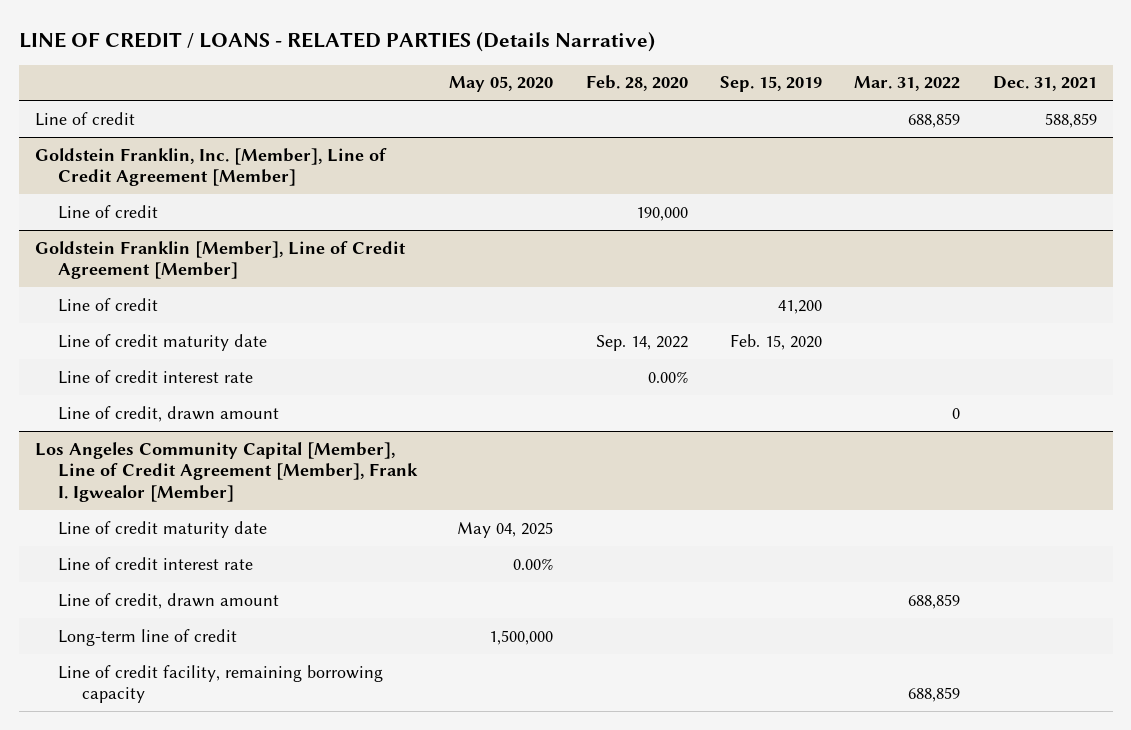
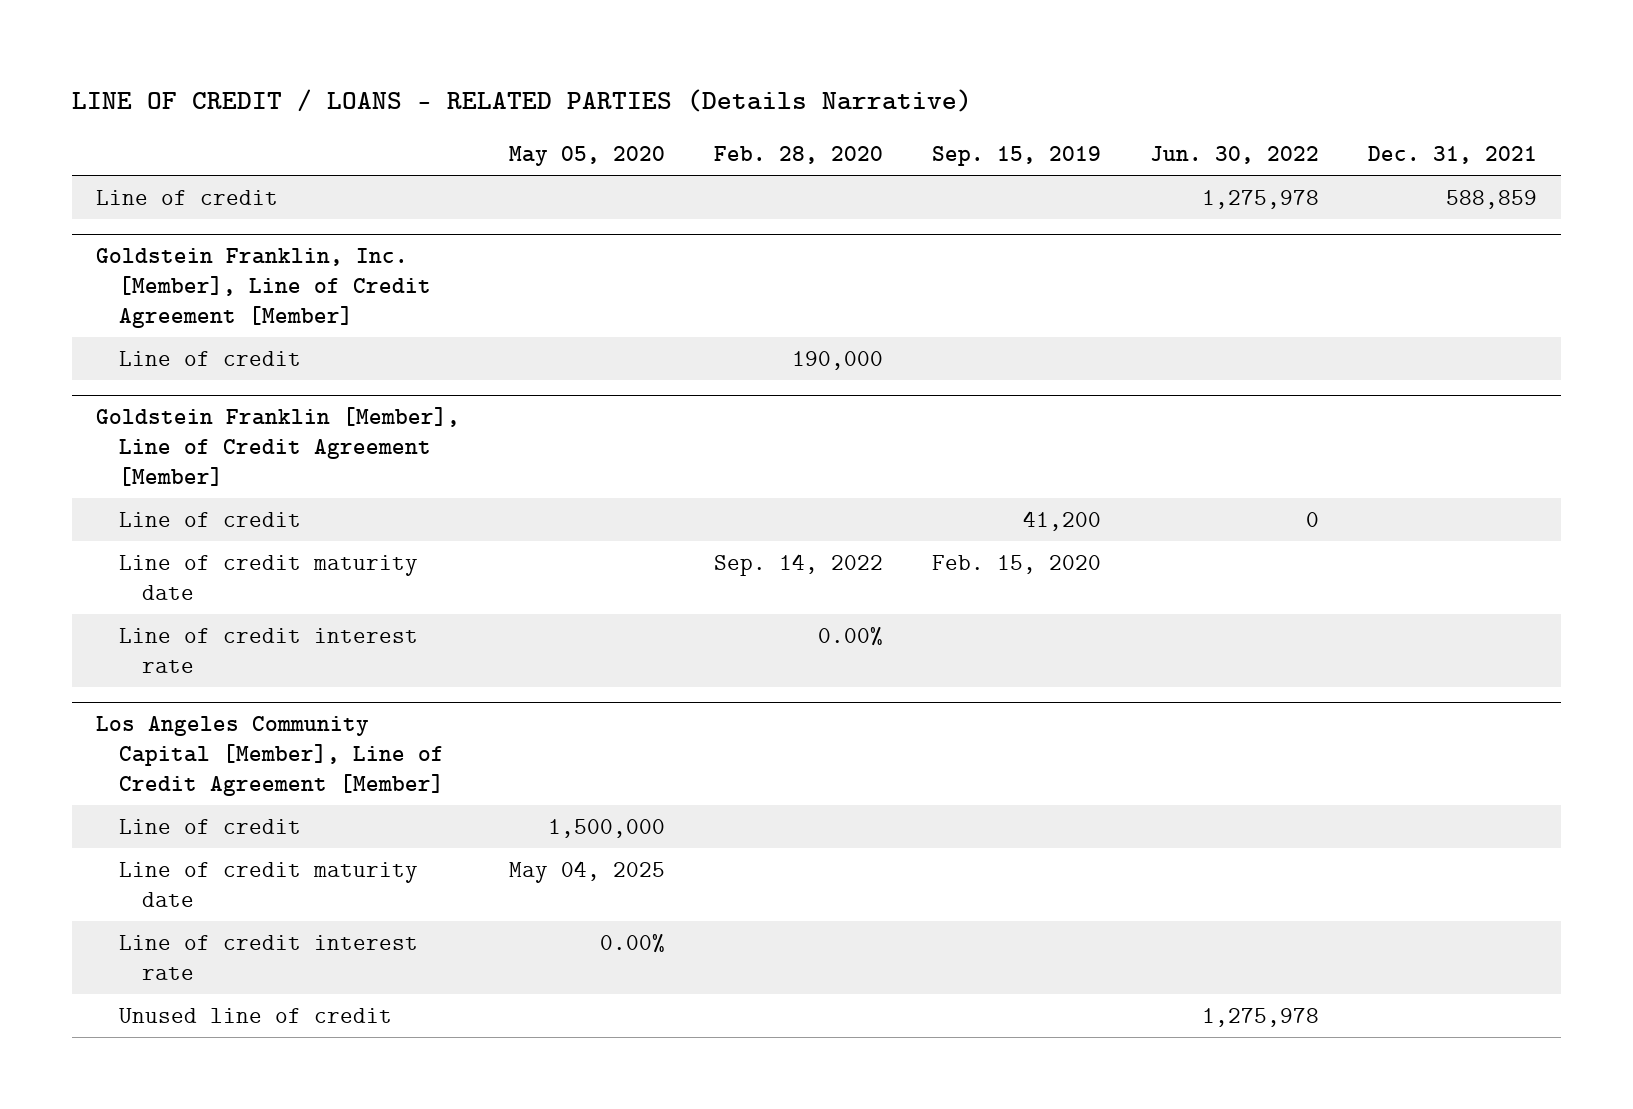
- | May 05, 2020 | Feb. 28, 2020 | Sep. 15, 2019 | Mar. 31, 2022 | Dec. 31, 2021
+ | May 05, 2020 | Feb. 28, 2020 | Sep. 15, 2019 | Jun. 30, 2022 | Dec. 31, 2021
@ Goldstein Franklin [Member], Line of Credit Agreement [Member]
- Line of credit, drawn amount | | | | 0 |
- Los Angeles Community Capital [Member], Line of Credit Agreement [Member], Frank I. Igwealor [Member]
+ Los Angeles Community Capital [Member], Line of Credit Agreement [Member]
+ Line of credit | 1,500,000 | | | |
- Line of credit, drawn amount | | | | 688,859 |
- Long-term line of credit | 1,500,000 | | | |
- Line of credit facility, remaining borrowing capacity | | | | 688,859 |
+ Unused line of credit | | | | 1,275,978 |

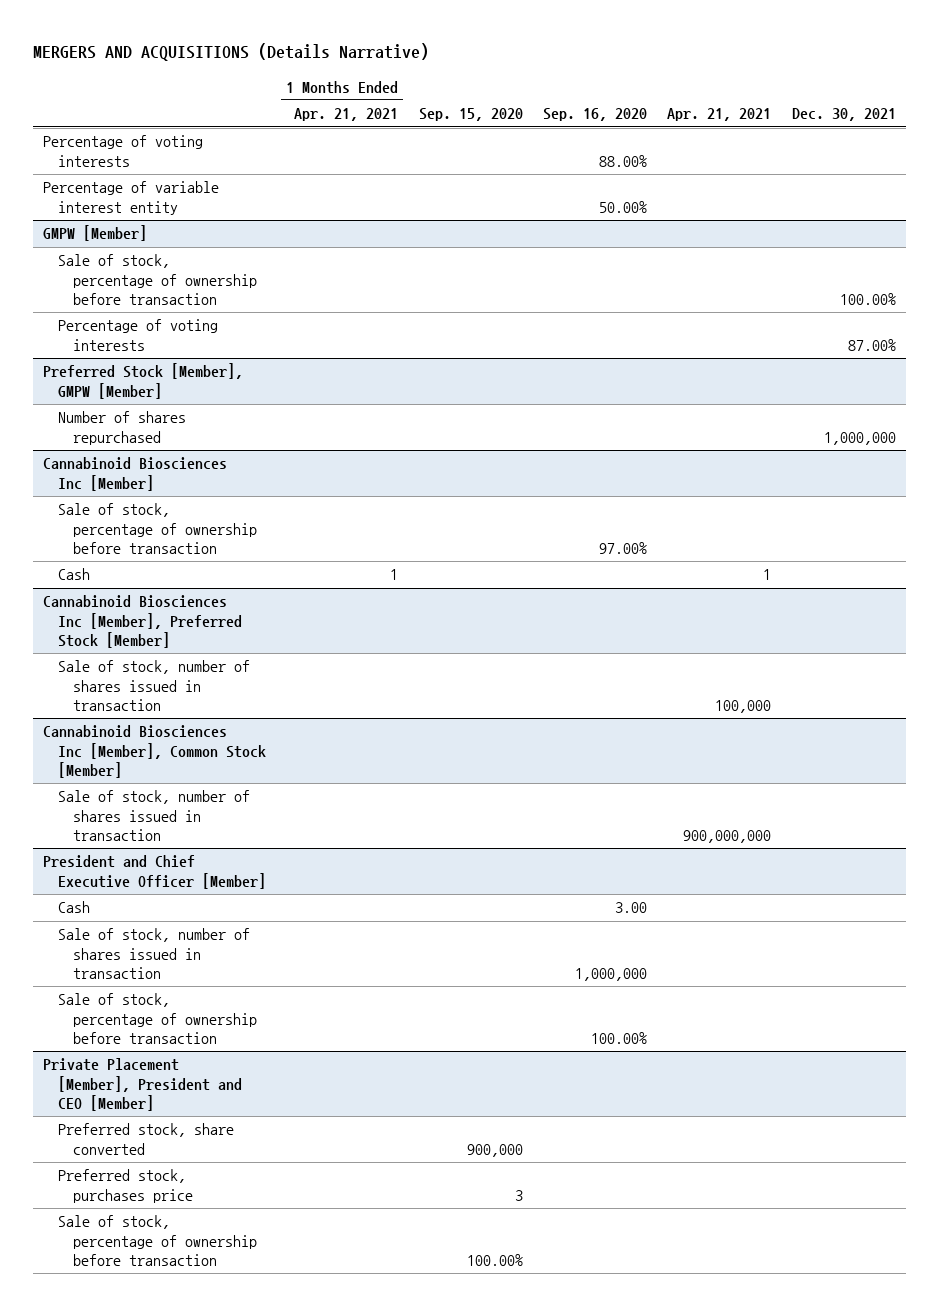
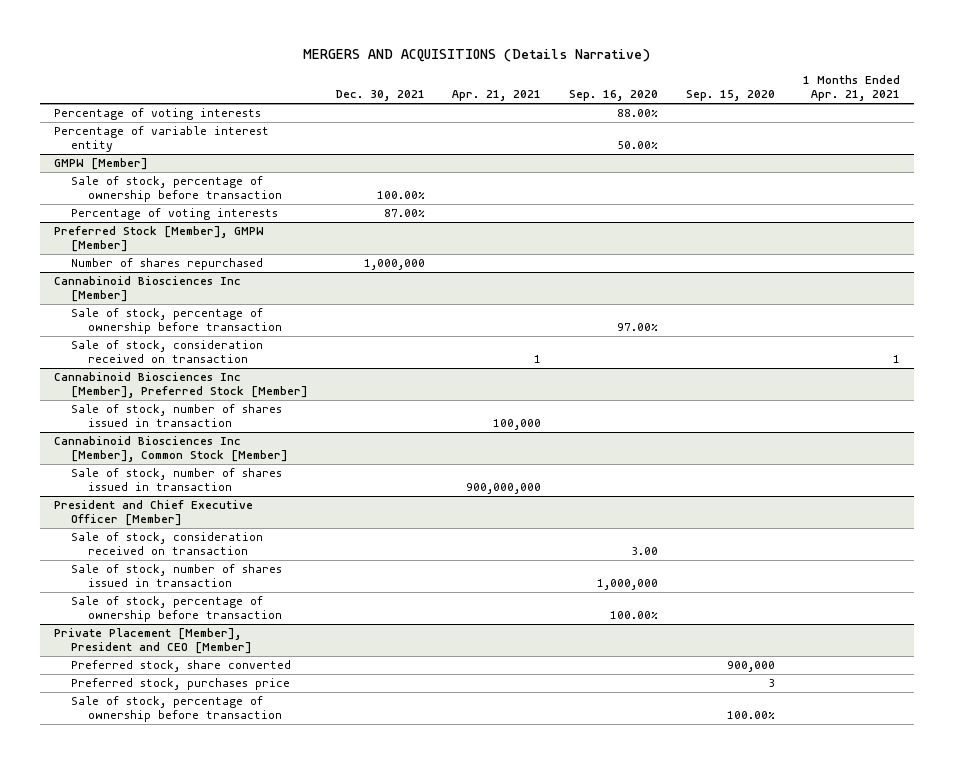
- | 1 Months Ended Apr. 21, 2021 | Sep. 15, 2020 | Sep. 16, 2020 | Apr. 21, 2021 | Dec. 30, 2021
+ | Dec. 30, 2021 | Apr. 21, 2021 | Sep. 16, 2020 | Sep. 15, 2020 | 1 Months Ended Apr. 21, 2021
@ Cannabinoid Biosciences Inc [Member]
- Cash | 1 | | | 1 |
+ Sale of stock, consideration received on transaction | | 1 | | | 1
@ President and Chief Executive Officer [Member]
- Cash | | | 3.00 | |
+ Sale of stock, consideration received on transaction | | | 3.00 | |

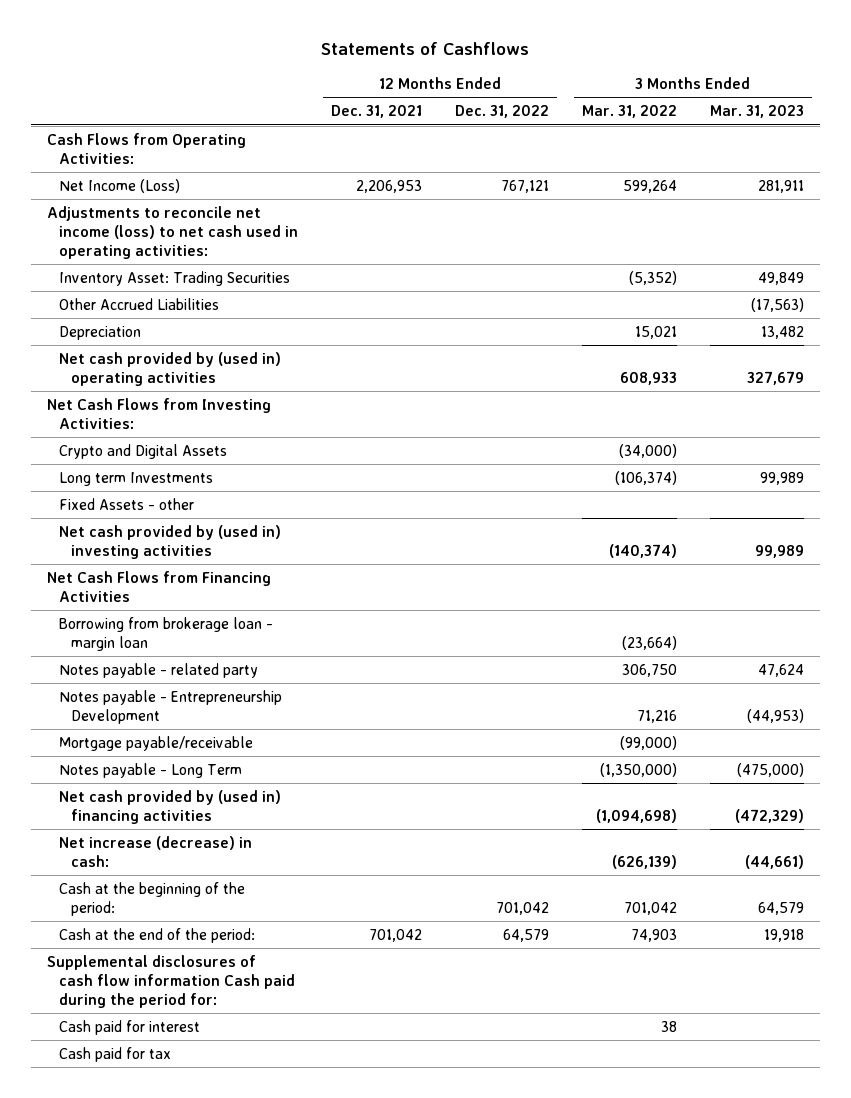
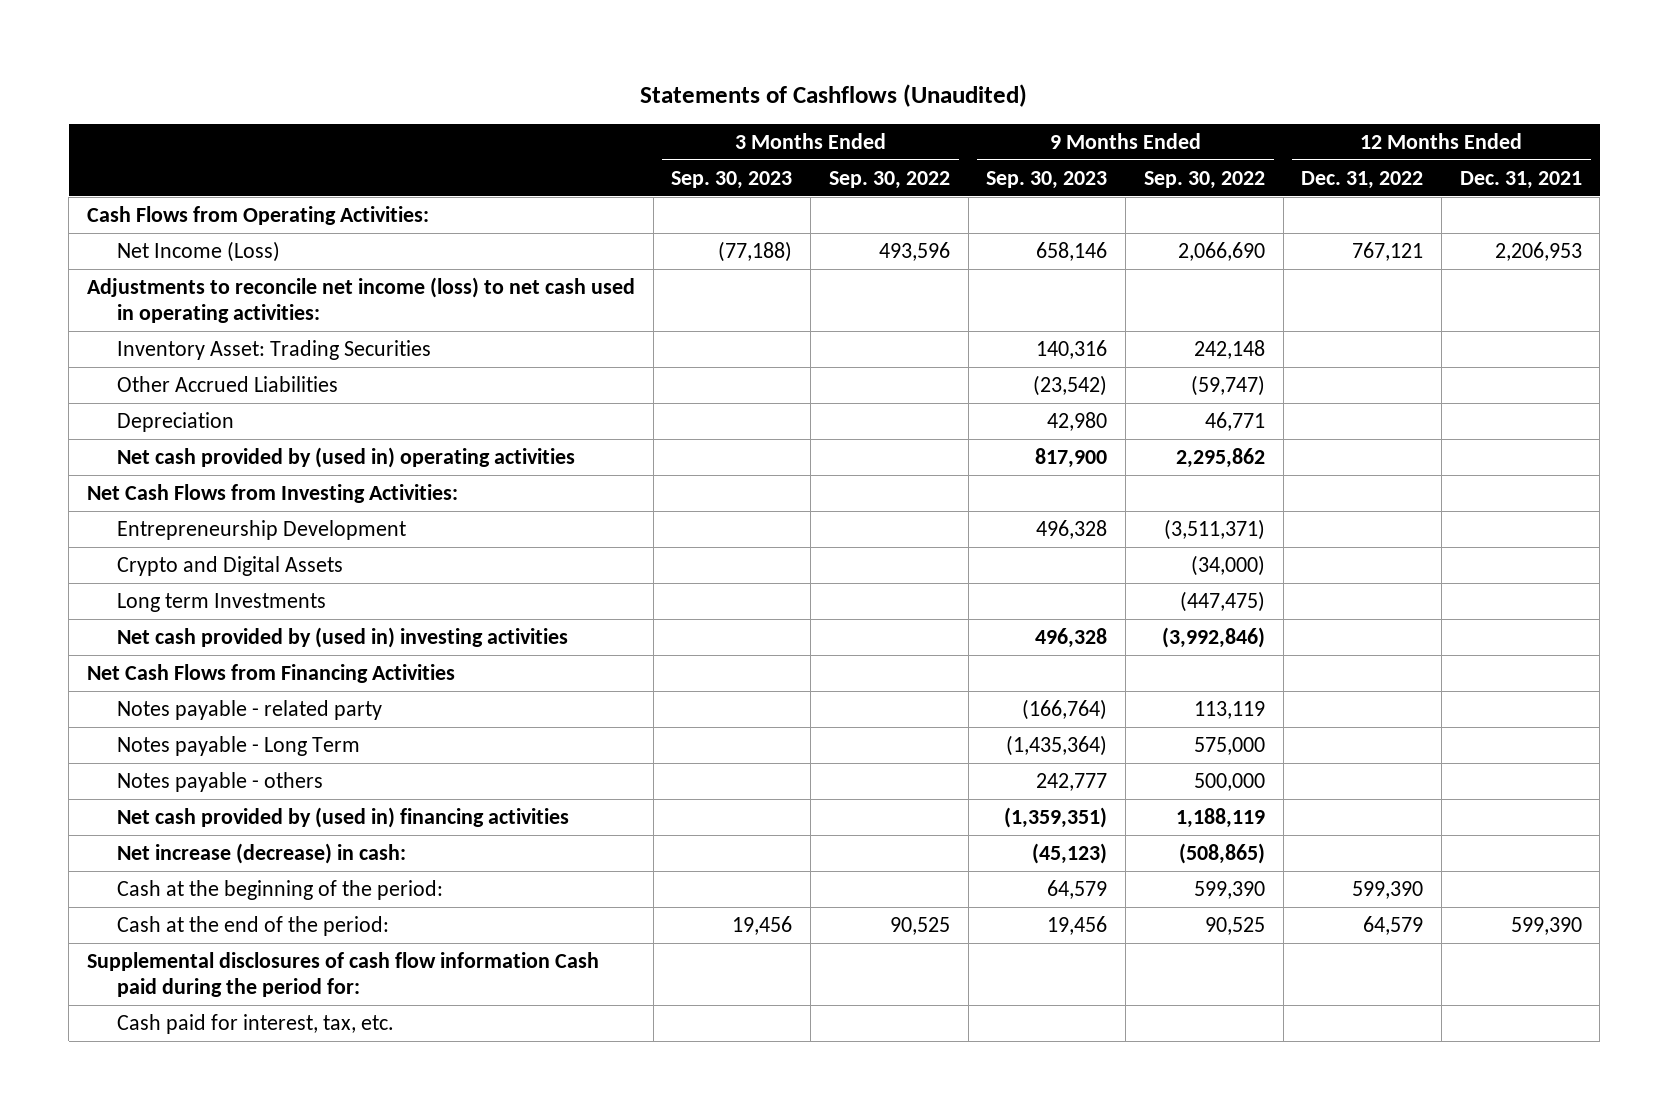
- Statements of Cashflows
+ Statements of Cashflows (Unaudited)
- | 12 Months Ended Dec. 31, 2021 | 12 Months Ended Dec. 31, 2022 | 3 Months Ended Mar. 31, 2022 | 3 Months Ended Mar. 31, 2023
+ | 3 Months Ended Sep. 30, 2023 | 3 Months Ended Sep. 30, 2022 | 9 Months Ended Sep. 30, 2023 | 9 Months Ended Sep. 30, 2022 | 12 Months Ended Dec. 31, 2022 | 12 Months Ended Dec. 31, 2021
+ Entrepreneurship Development | | | 496,328 | (3,511,371) | |
- Fixed Assets - other
- Borrowing from brokerage loan - margin loan | | | (23,664) |
- Notes payable - Entrepreneurship Development | | | 71,216 | (44,953)
- Mortgage payable/receivable | | | (99,000) |
+ Notes payable - others | | | 242,777 | 500,000 | |
- Cash at the beginning of the period: | | 701,042 | 701,042 | 64,579
- Cash at the end of the period: | 701,042 | 64,579 | 74,903 | 19,918
+ Cash at the beginning of the period: | | | 64,579 | 599,390 | 599,390 |
+ Cash at the end of the period: | 19,456 | 90,525 | 19,456 | 90,525 | 64,579 | 599,390
- Cash paid for interest | | | 38 |
- Cash paid for tax
+ Cash paid for interest, tax, etc.

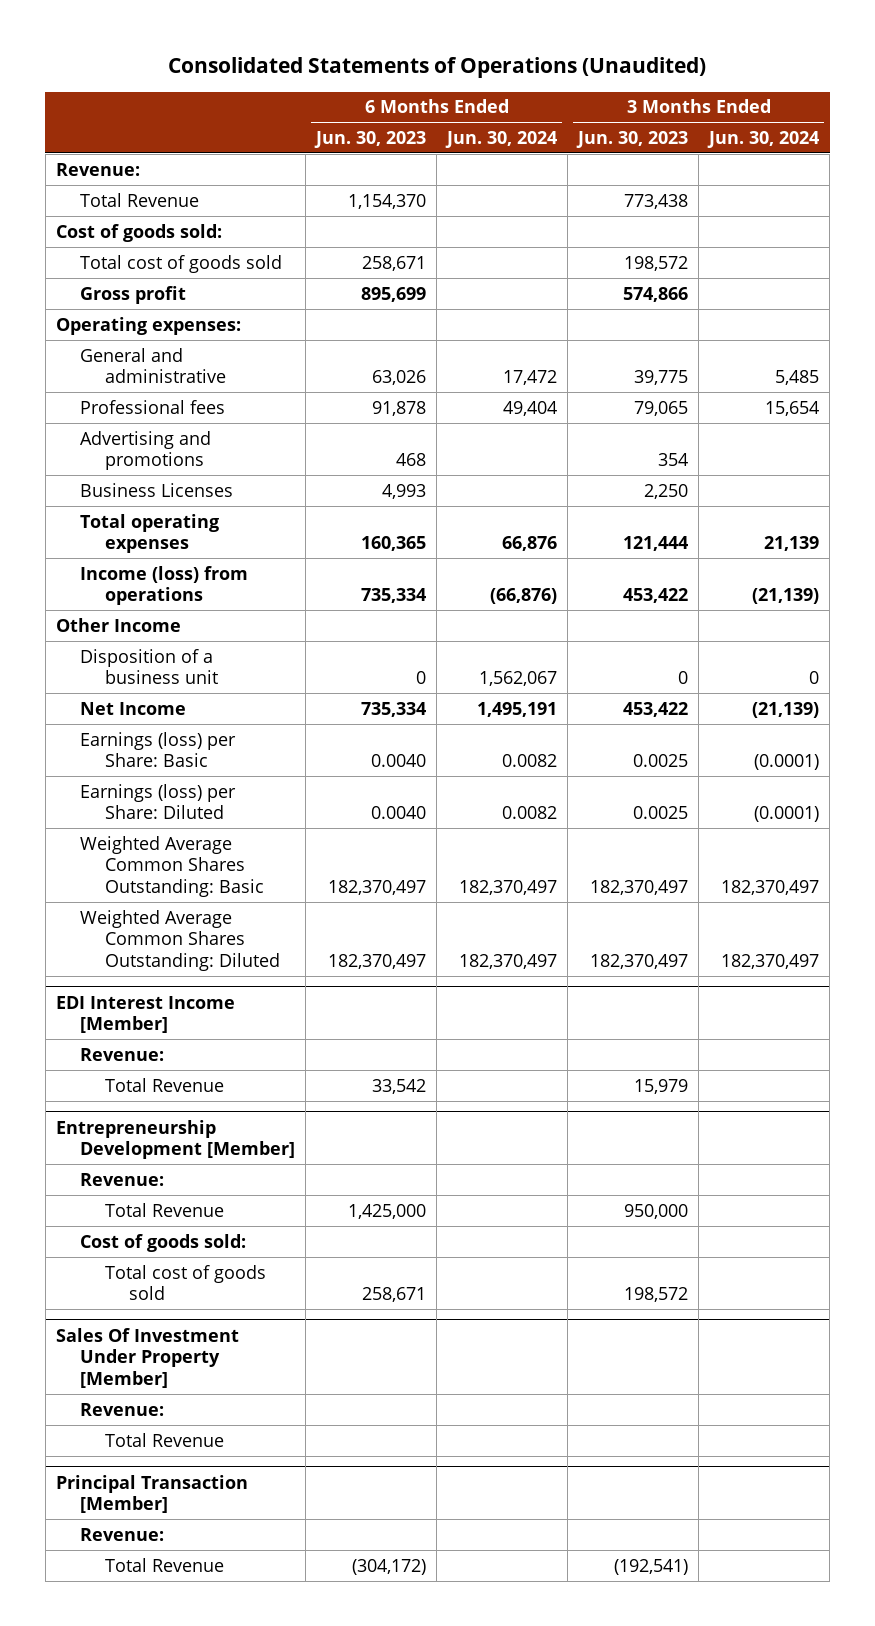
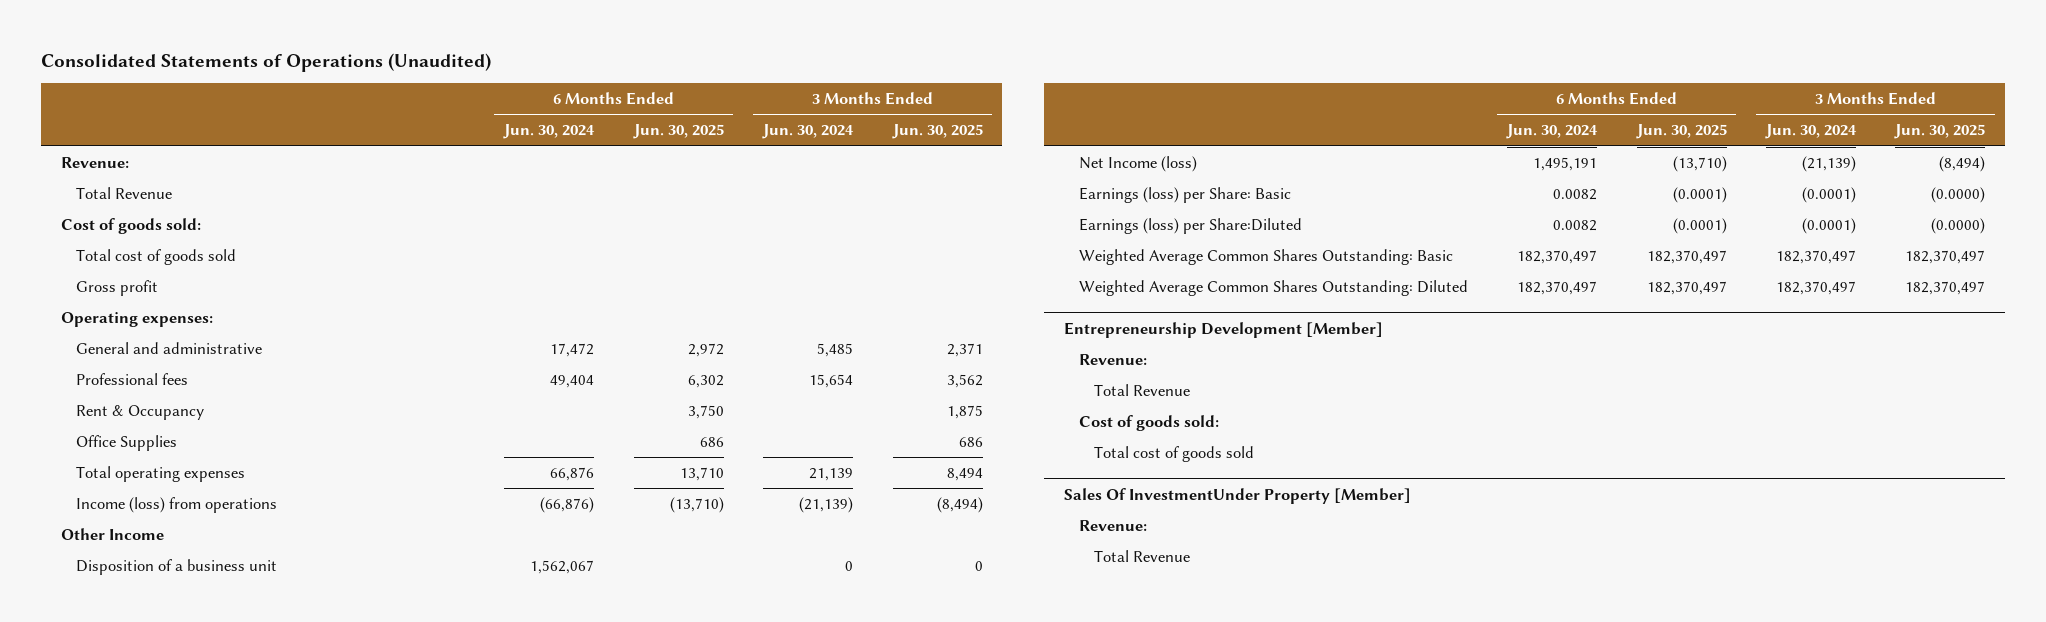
- | 6 Months Ended Jun. 30, 2023 | 6 Months Ended Jun. 30, 2024 | 3 Months Ended Jun. 30, 2023 | 3 Months Ended Jun. 30, 2024
+ | 6 Months Ended Jun. 30, 2024 | 6 Months Ended Jun. 30, 2025 | 3 Months Ended Jun. 30, 2024 | 3 Months Ended Jun. 30, 2025
- Advertising and promotions | 468 | | 354 |
- Business Licenses | 4,993 | | 2,250 |
+ Rent & Occupancy | | 3,750 | | 1,875
+ Office Supplies | | 686 | | 686
- Net Income | 735,334 | 1,495,191 | 453,422 | (21,139)
+ Net Income (loss) | 1,495,191 | (13,710) | (21,139) | (8,494)
- Earnings (loss) per Share: Diluted | 0.0040 | 0.0082 | 0.0025 | (0.0001)
+ Earnings (loss) per Share:Diluted | 0.0082 | (0.0001) | (0.0001) | (0.0000)
- EDI Interest Income [Member]
- Revenue:
- Total Revenue | 33,542 | | 15,979 |
- Sales Of Investment Under Property [Member]
+ Sales Of InvestmentUnder Property [Member]
- Principal Transaction [Member]
- Revenue:
- Total Revenue | (304,172) | | (192,541) |

